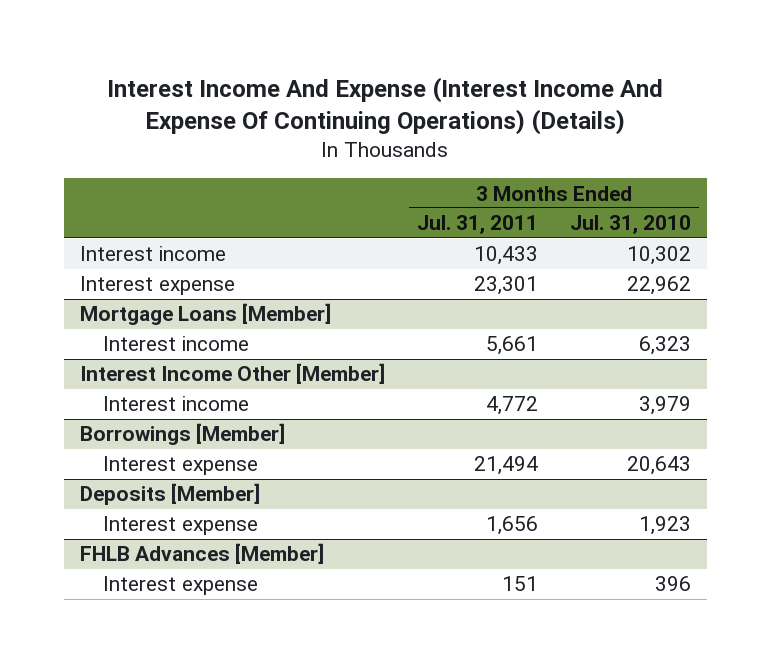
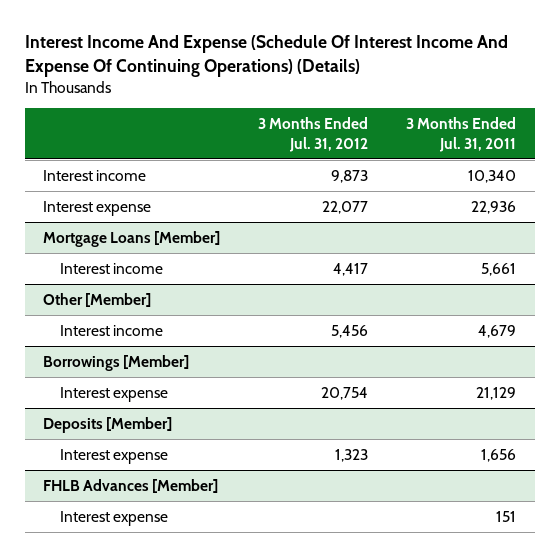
- Interest Income And Expense (Interest Income And Expense Of Continuing Operations) (Details)
+ Interest Income And Expense (Schedule Of Interest Income And Expense Of Continuing Operations) (Details)
- | 3 Months Ended Jul. 31, 2011 | 3 Months Ended Jul. 31, 2010
+ | 3 Months Ended Jul. 31, 2012 | 3 Months Ended Jul. 31, 2011
- Interest income | 10,433 | 10,302
- Interest expense | 23,301 | 22,962
+ Interest income | 9,873 | 10,340
+ Interest expense | 22,077 | 22,936
- Interest Income Other [Member]
- Interest income | 4,772 | 3,979
+ Other [Member]
+ Interest income | 5,456 | 4,679
@ Borrowings [Member]
- Interest expense | 21,494 | 20,643
+ Interest expense | 20,754 | 21,129

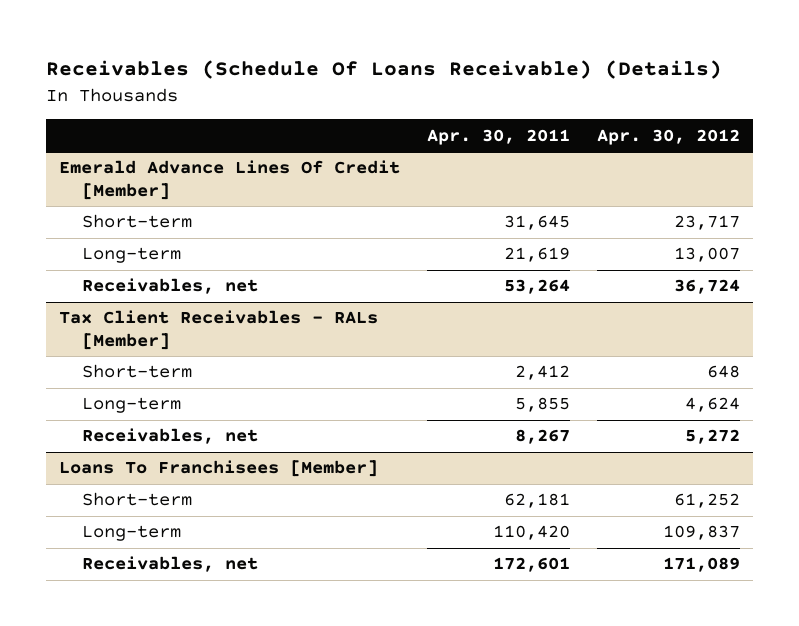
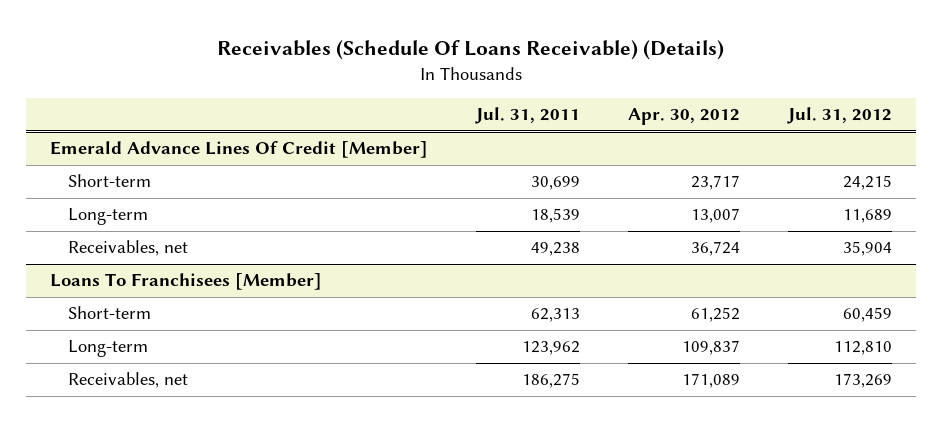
- | Apr. 30, 2011 | Apr. 30, 2012
+ | Jul. 31, 2011 | Apr. 30, 2012 | Jul. 31, 2012
- Tax Client Receivables - RALs [Member]
- Short-term | 2,412 | 648
- Long-term | 5,855 | 4,624
- Receivables, net | 8,267 | 5,272

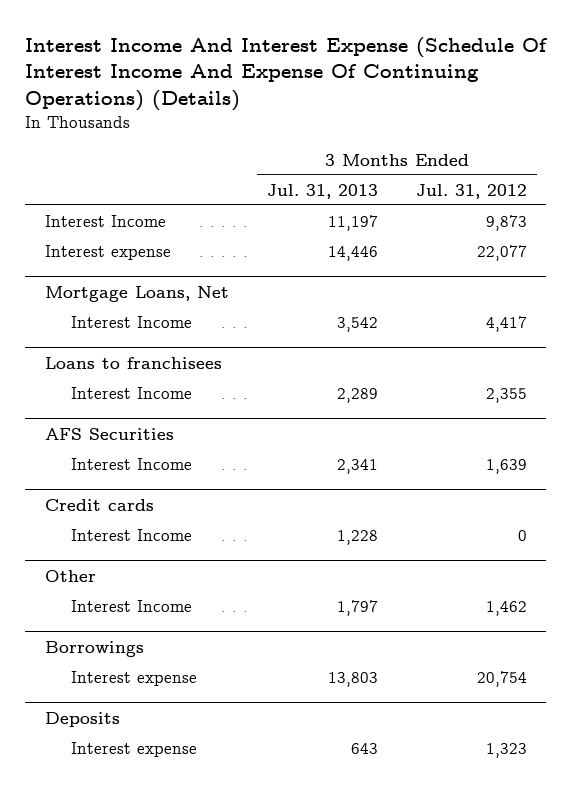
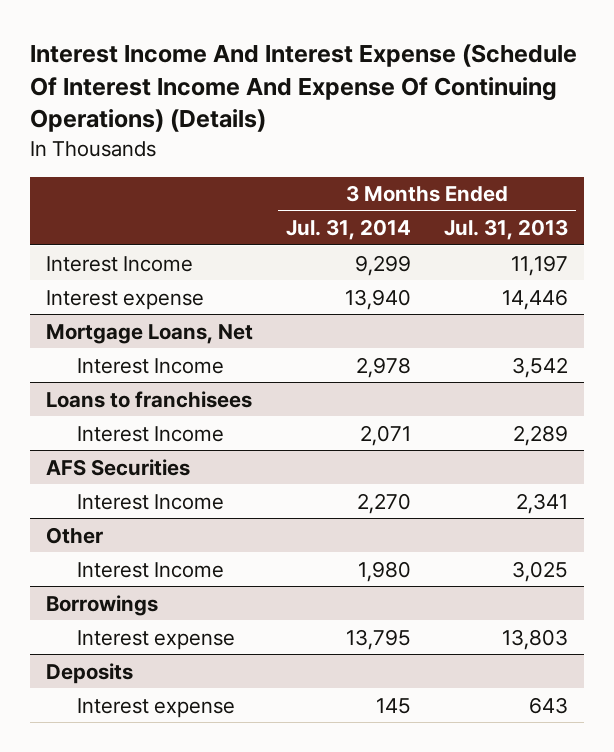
- | 3 Months Ended Jul. 31, 2013 | 3 Months Ended Jul. 31, 2012
+ | 3 Months Ended Jul. 31, 2014 | 3 Months Ended Jul. 31, 2013
- Credit cards
- Interest Income | 1,228 | 0
@ Other
- Interest Income | 1,797 | 1,462
+ Interest Income | 1,980 | 3,025

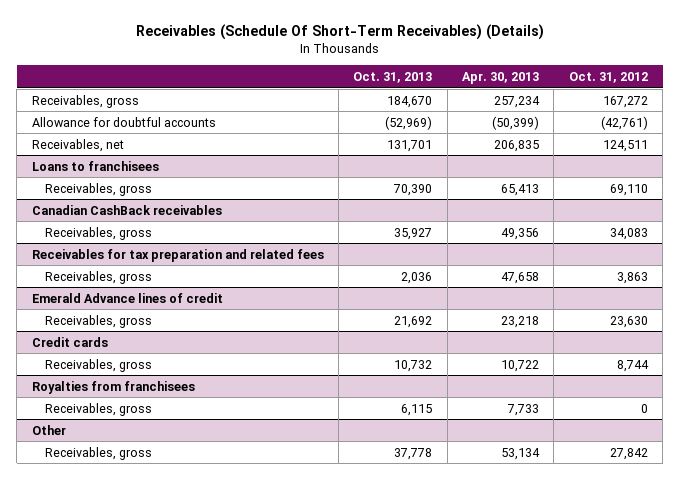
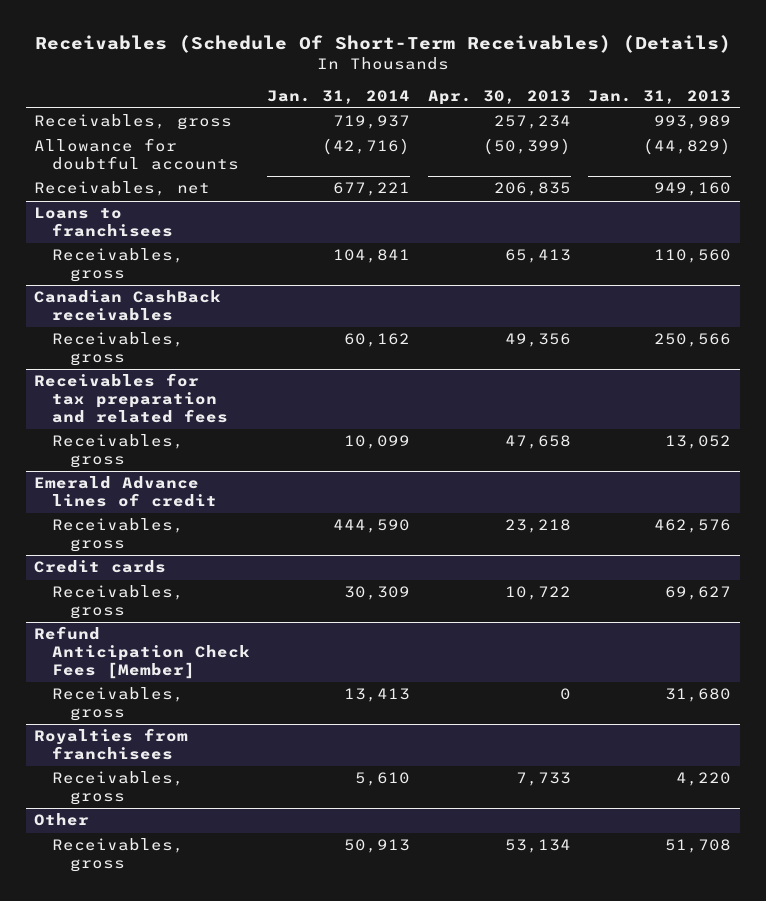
- | Oct. 31, 2013 | Apr. 30, 2013 | Oct. 31, 2012
+ | Jan. 31, 2014 | Apr. 30, 2013 | Jan. 31, 2013
+ Refund Anticipation Check Fees [Member]
+ Receivables, gross | 13,413 | 0 | 31,680

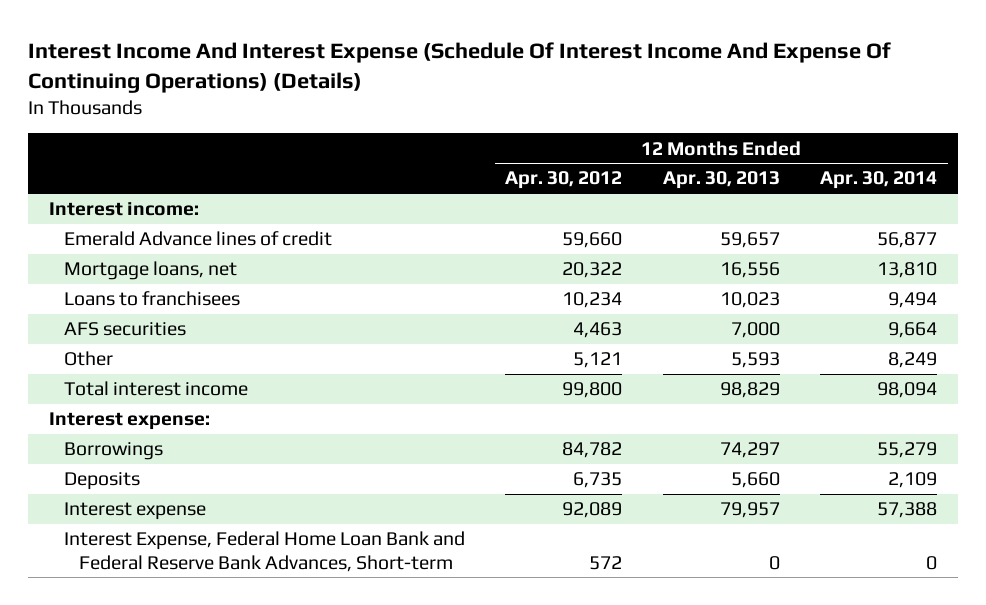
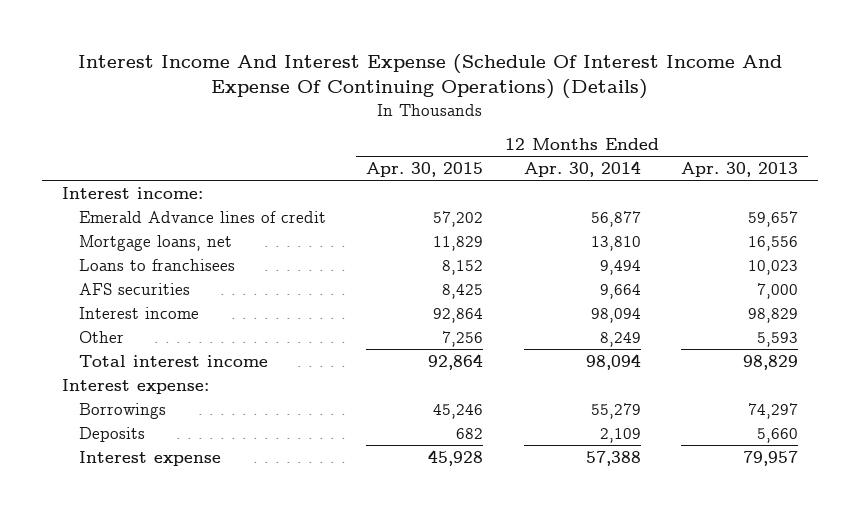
- | 12 Months Ended Apr. 30, 2012 | 12 Months Ended Apr. 30, 2013 | 12 Months Ended Apr. 30, 2014
+ | 12 Months Ended Apr. 30, 2015 | 12 Months Ended Apr. 30, 2014 | 12 Months Ended Apr. 30, 2013
+ Interest income | 92,864 | 98,094 | 98,829
- Interest Expense, Federal Home Loan Bank and Federal Reserve Bank Advances, Short-term | 572 | 0 | 0

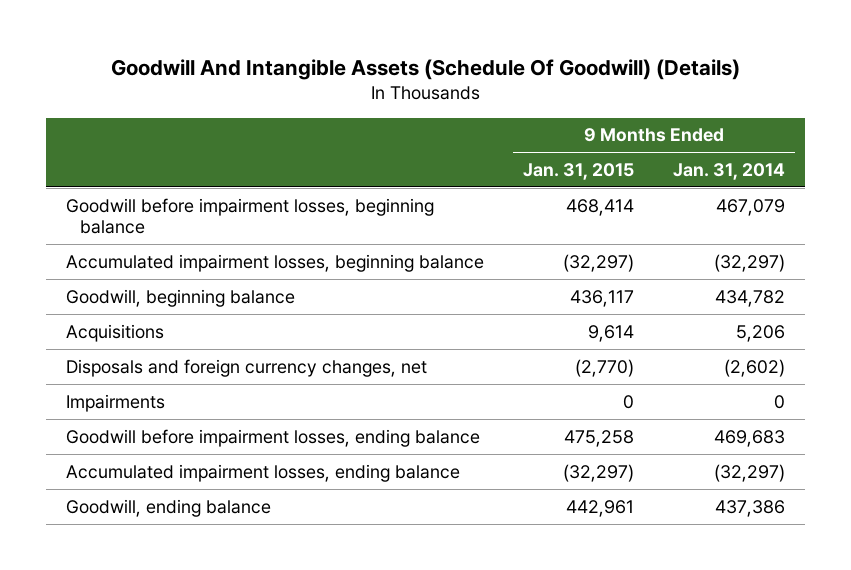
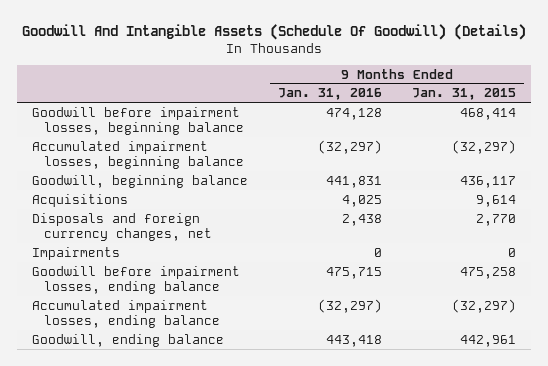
- | 9 Months Ended Jan. 31, 2015 | 9 Months Ended Jan. 31, 2014
+ | 9 Months Ended Jan. 31, 2016 | 9 Months Ended Jan. 31, 2015
- Disposals and foreign currency changes, net | (2,770) | (2,602)
+ Disposals and foreign currency changes, net | 2,438 | 2,770

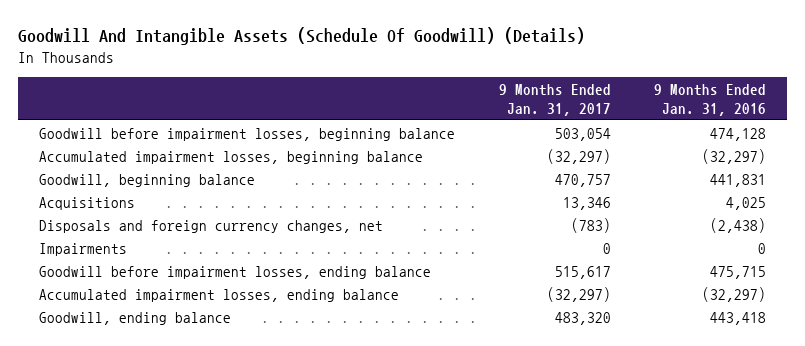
- | 9 Months Ended Jan. 31, 2016 | 9 Months Ended Jan. 31, 2015
+ | 9 Months Ended Jan. 31, 2017 | 9 Months Ended Jan. 31, 2016
- Disposals and foreign currency changes, net | 2,438 | 2,770
+ Disposals and foreign currency changes, net | (783) | (2,438)

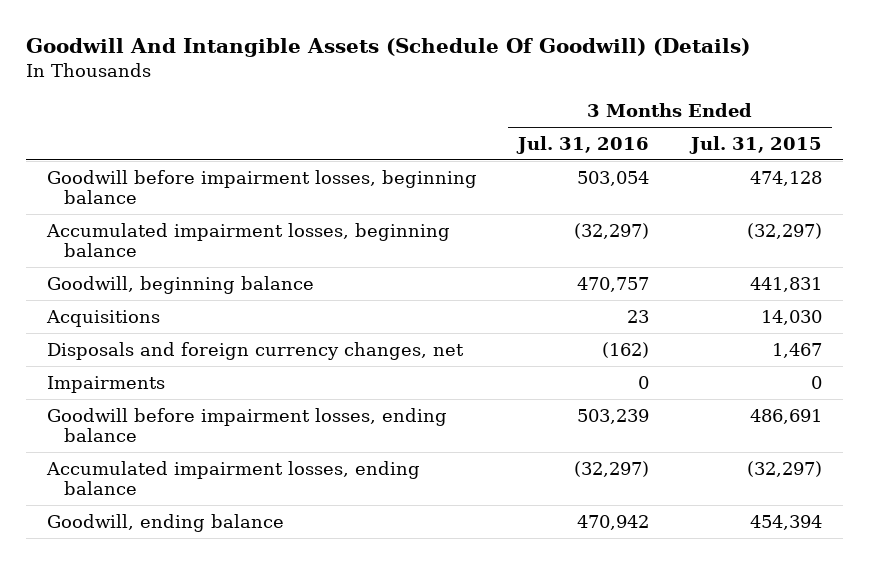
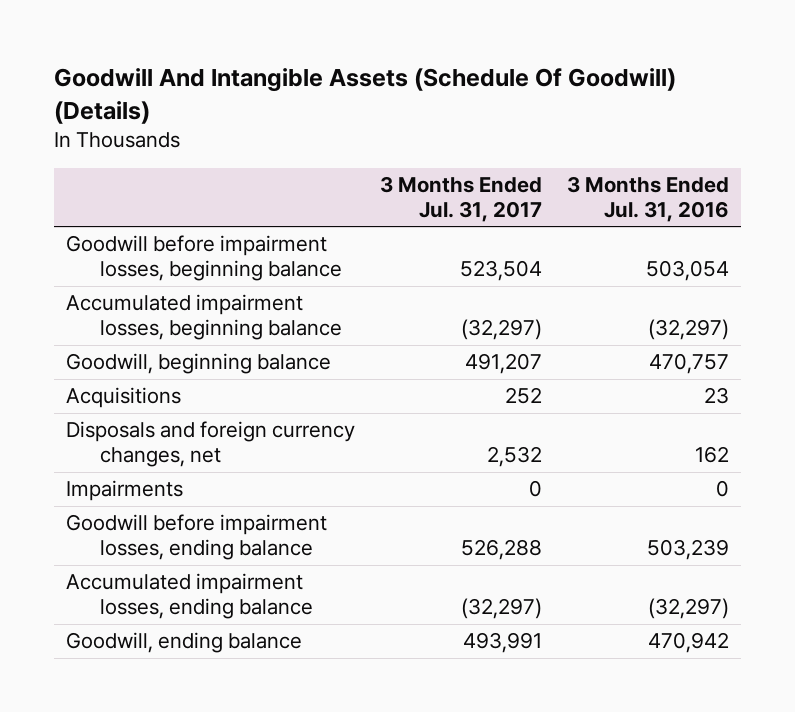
- | 3 Months Ended Jul. 31, 2016 | 3 Months Ended Jul. 31, 2015
+ | 3 Months Ended Jul. 31, 2017 | 3 Months Ended Jul. 31, 2016
- Disposals and foreign currency changes, net | (162) | 1,467
+ Disposals and foreign currency changes, net | 2,532 | 162

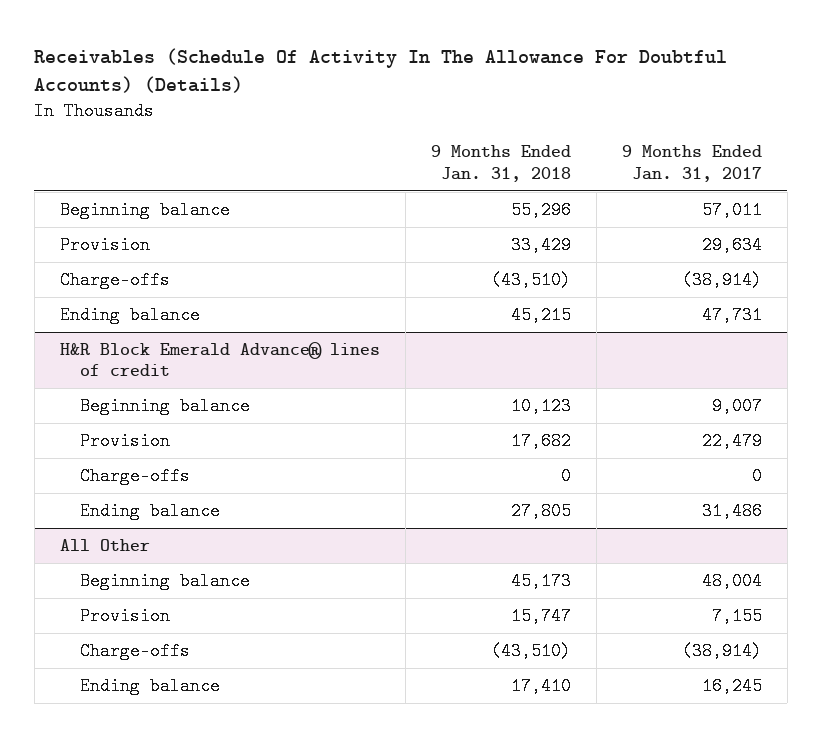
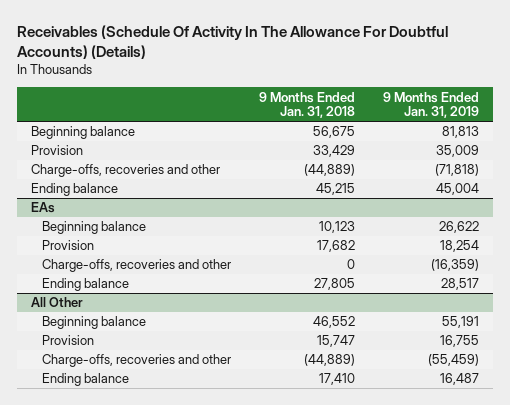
- | 9 Months Ended Jan. 31, 2018 | 9 Months Ended Jan. 31, 2017
+ | 9 Months Ended Jan. 31, 2018 | 9 Months Ended Jan. 31, 2019
- Beginning balance | 55,296 | 57,011
+ Beginning balance | 56,675 | 81,813
- Charge-offs | (43,510) | (38,914)
+ Charge-offs, recoveries and other | (44,889) | (71,818)
- H&R Block Emerald Advance® lines of credit
+ EAs
- Charge-offs | 0 | 0
+ Charge-offs, recoveries and other | 0 | (16,359)
@ All Other
- Beginning balance | 45,173 | 48,004
+ Beginning balance | 46,552 | 55,191
- Charge-offs | (43,510) | (38,914)
+ Charge-offs, recoveries and other | (44,889) | (55,459)

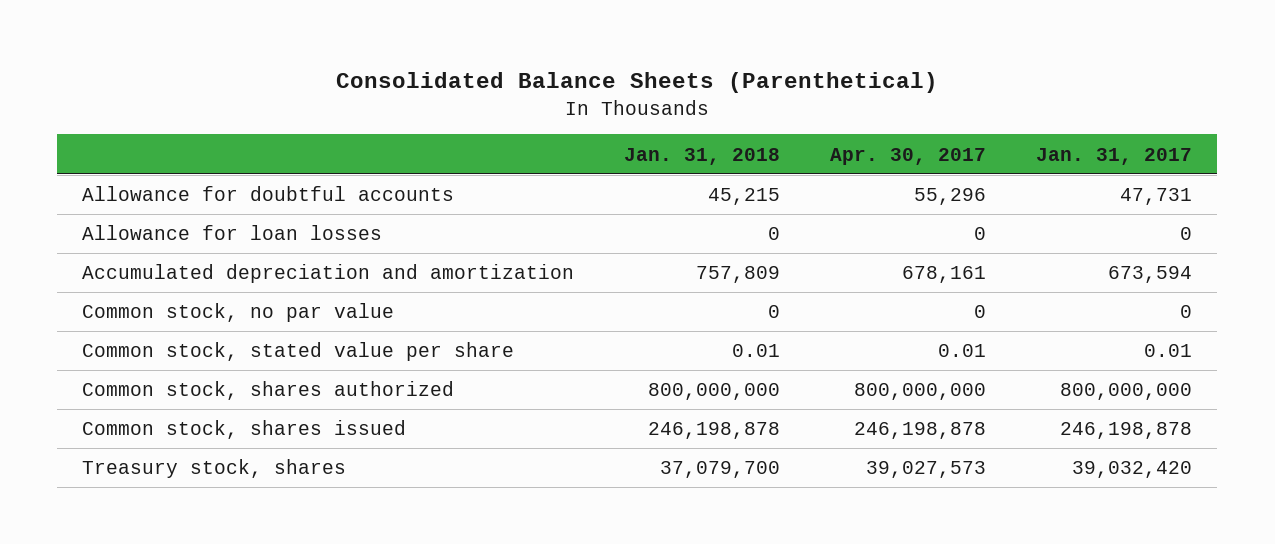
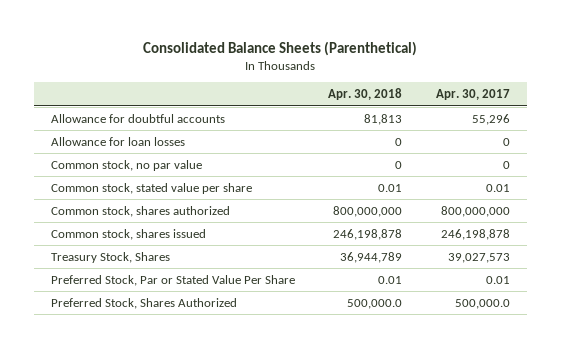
- | Jan. 31, 2018 | Apr. 30, 2017 | Jan. 31, 2017
+ | Apr. 30, 2018 | Apr. 30, 2017
- Accumulated depreciation and amortization | 757,809 | 678,161 | 673,594
- Treasury stock, shares | 37,079,700 | 39,027,573 | 39,032,420
+ Treasury Stock, Shares | 36,944,789 | 39,027,573
+ Preferred Stock, Par or Stated Value Per Share | 0.01 | 0.01
+ Preferred Stock, Shares Authorized | 500,000.0 | 500,000.0

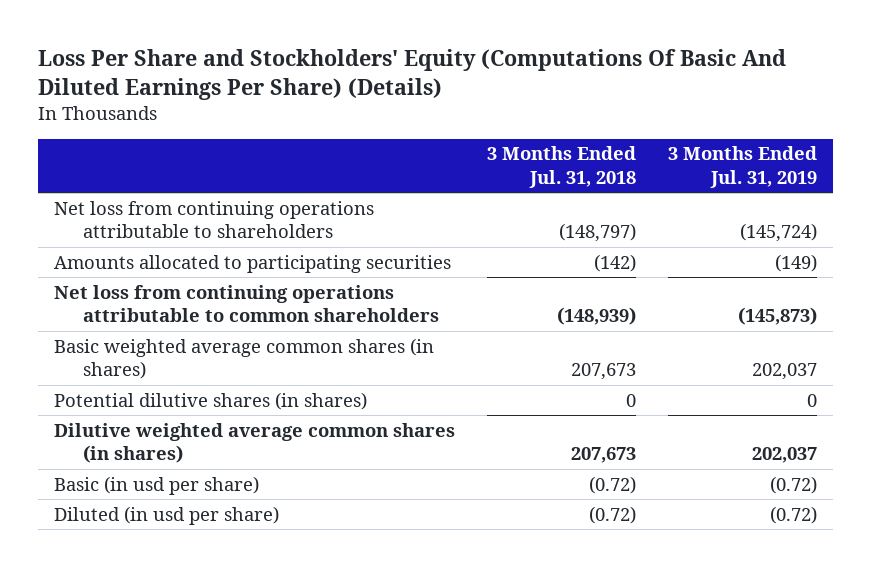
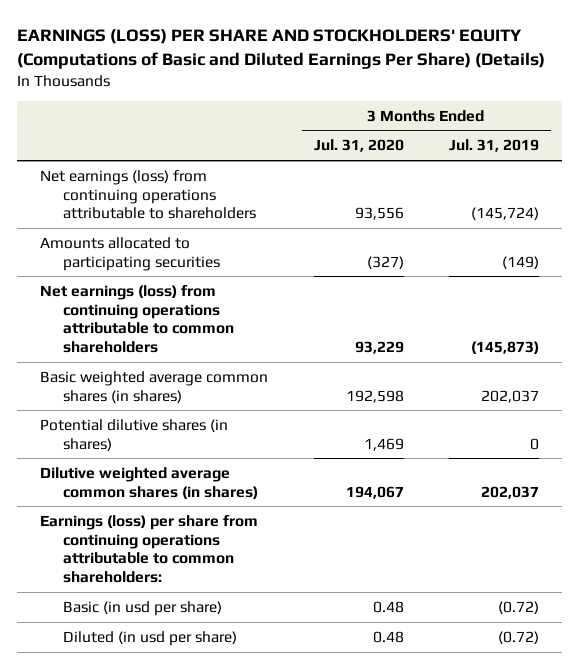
- Loss Per Share and Stockholders' Equity (Computations Of Basic And Diluted Earnings Per Share) (Details)
+ EARNINGS (LOSS) PER SHARE AND STOCKHOLDERS' EQUITY (Computations of Basic and Diluted Earnings Per Share) (Details)
- | 3 Months Ended Jul. 31, 2018 | 3 Months Ended Jul. 31, 2019
+ | 3 Months Ended Jul. 31, 2020 | 3 Months Ended Jul. 31, 2019
- Net loss from continuing operations attributable to shareholders | (148,797) | (145,724)
+ Net earnings (loss) from continuing operations attributable to shareholders | 93,556 | (145,724)
- Net loss from continuing operations attributable to common shareholders | (148,939) | (145,873)
+ Net earnings (loss) from continuing operations attributable to common shareholders | 93,229 | (145,873)
+ Earnings (loss) per share from continuing operations attributable to common shareholders:

